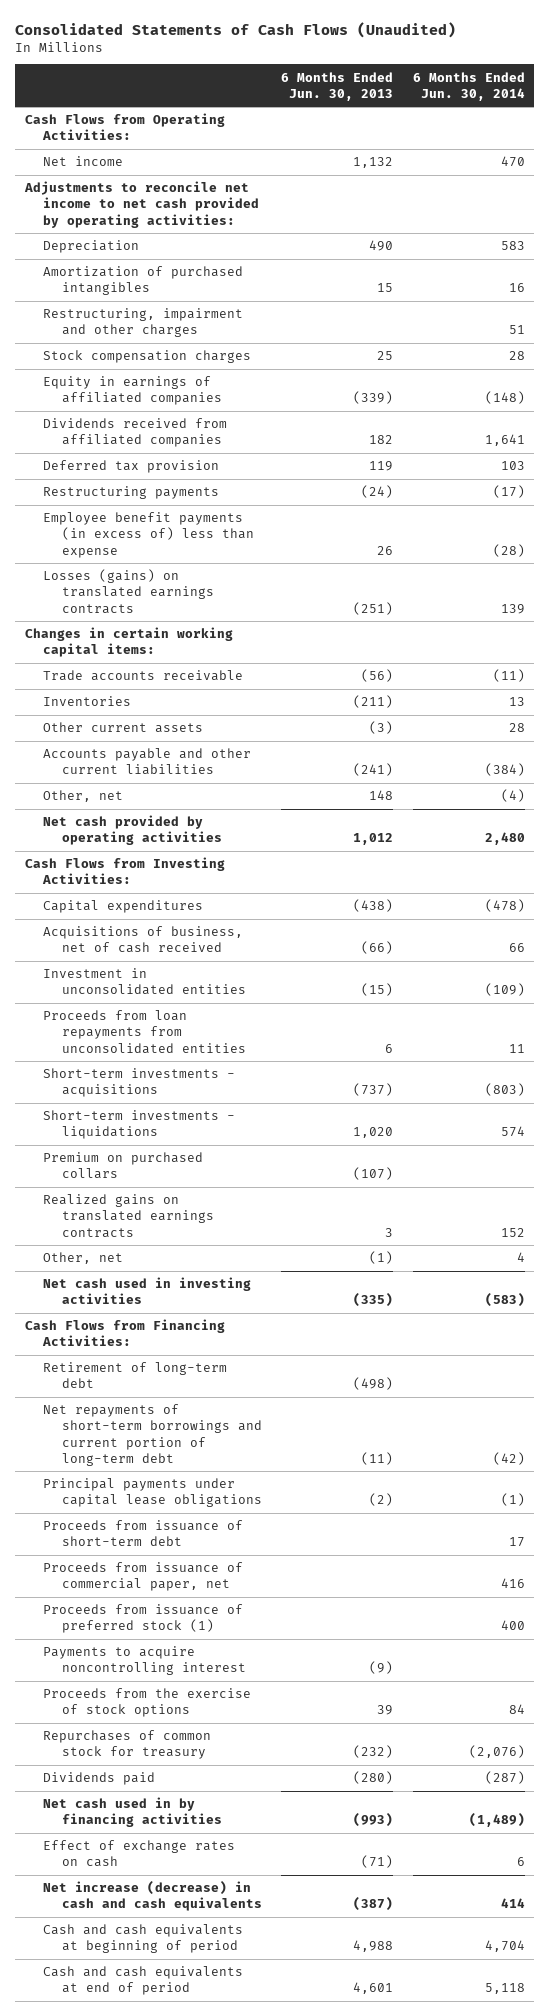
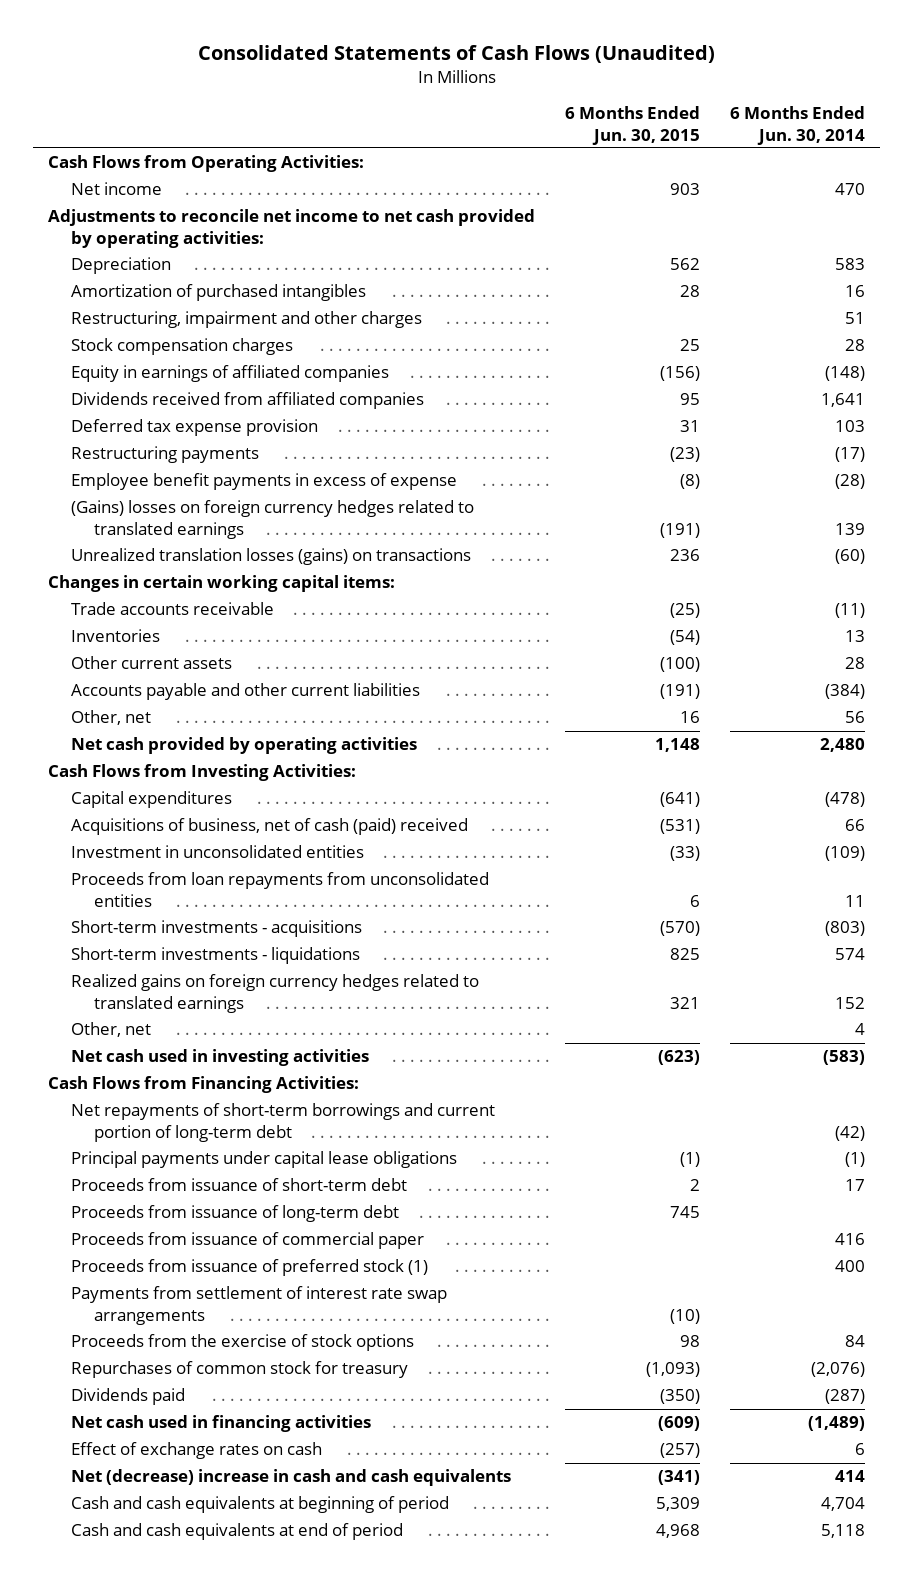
- | 6 Months Ended Jun. 30, 2013 | 6 Months Ended Jun. 30, 2014
+ | 6 Months Ended Jun. 30, 2015 | 6 Months Ended Jun. 30, 2014
- Deferred tax provision | 119 | 103
+ Deferred tax expense provision | 31 | 103
- Employee benefit payments (in excess of) less than expense | 26 | (28)
- Losses (gains) on translated earnings contracts | (251) | 139
+ Employee benefit payments in excess of expense | (8) | (28)
+ (Gains) losses on foreign currency hedges related to translated earnings | (191) | 139
+ Unrealized translation losses (gains) on transactions | 236 | (60)
- Other, net | 148 | (4)
+ Other, net | 16 | 56
- Acquisitions of business, net of cash received | (66) | 66
+ Acquisitions of business, net of cash (paid) received | (531) | 66
- Premium on purchased collars | (107) |
- Realized gains on translated earnings contracts | 3 | 152
+ Realized gains on foreign currency hedges related to translated earnings | 321 | 152
- Retirement of long-term debt | (498) |
- Proceeds from issuance of commercial paper, net | | 416
+ Proceeds from issuance of long-term debt | 745 |
+ Proceeds from issuance of commercial paper | | 416
- Payments to acquire noncontrolling interest | (9) |
+ Payments from settlement of interest rate swap arrangements | (10) |
- Net cash used in by financing activities | (993) | (1,489)
+ Net cash used in financing activities | (609) | (1,489)
- Net increase (decrease) in cash and cash equivalents | (387) | 414
+ Net (decrease) increase in cash and cash equivalents | (341) | 414

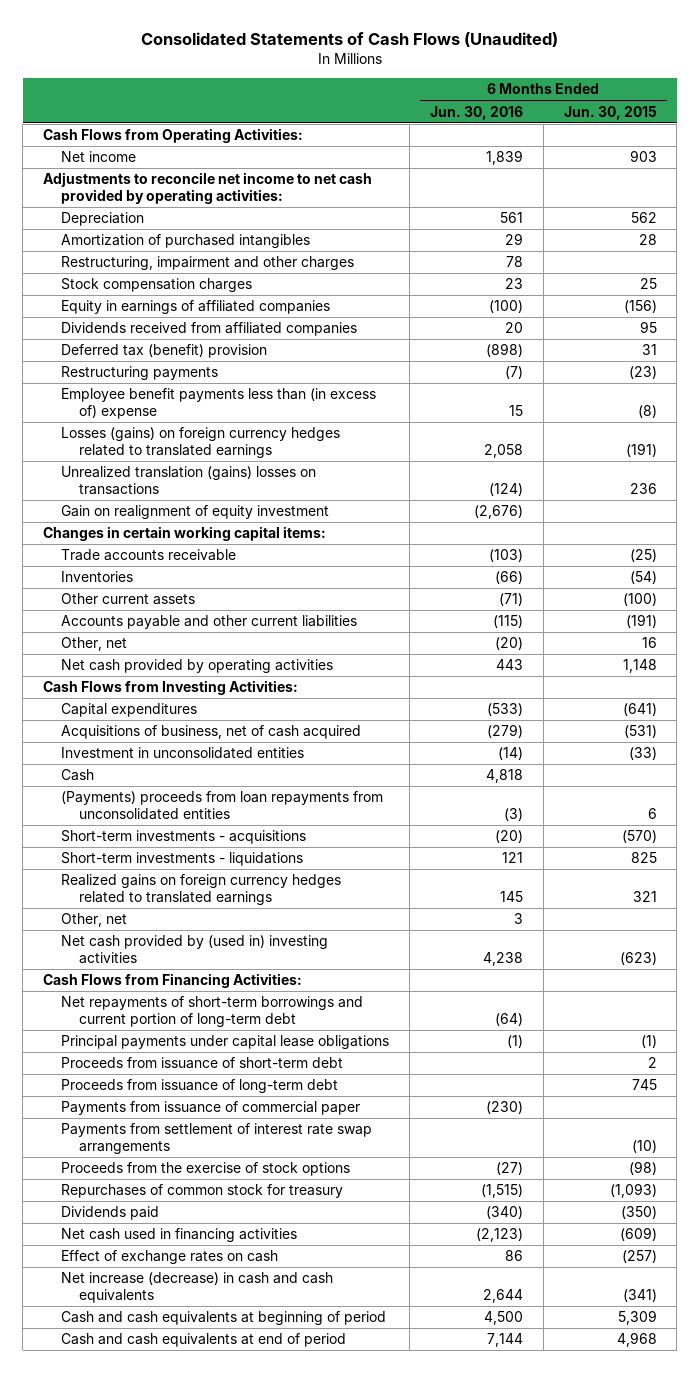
- | 6 Months Ended Jun. 30, 2015 | 6 Months Ended Jun. 30, 2014
+ | 6 Months Ended Jun. 30, 2016 | 6 Months Ended Jun. 30, 2015
- Deferred tax expense provision | 31 | 103
+ Deferred tax (benefit) provision | (898) | 31
- Employee benefit payments in excess of expense | (8) | (28)
- (Gains) losses on foreign currency hedges related to translated earnings | (191) | 139
- Unrealized translation losses (gains) on transactions | 236 | (60)
+ Employee benefit payments less than (in excess of) expense | 15 | (8)
+ Losses (gains) on foreign currency hedges related to translated earnings | 2,058 | (191)
+ Unrealized translation (gains) losses on transactions | (124) | 236
+ Gain on realignment of equity investment | (2,676) |
- Acquisitions of business, net of cash (paid) received | (531) | 66
+ Acquisitions of business, net of cash acquired | (279) | (531)
- Proceeds from loan repayments from unconsolidated entities | 6 | 11
+ Cash | 4,818 |
+ (Payments) proceeds from loan repayments from unconsolidated entities | (3) | 6
- Net cash used in investing activities | (623) | (583)
+ Net cash provided by (used in) investing activities | 4,238 | (623)
- Proceeds from issuance of commercial paper | | 416
- Proceeds from issuance of preferred stock (1) | | 400
+ Payments from issuance of commercial paper | (230) |
- Proceeds from the exercise of stock options | 98 | 84
+ Proceeds from the exercise of stock options | (27) | (98)
- Net (decrease) increase in cash and cash equivalents | (341) | 414
+ Net increase (decrease) in cash and cash equivalents | 2,644 | (341)

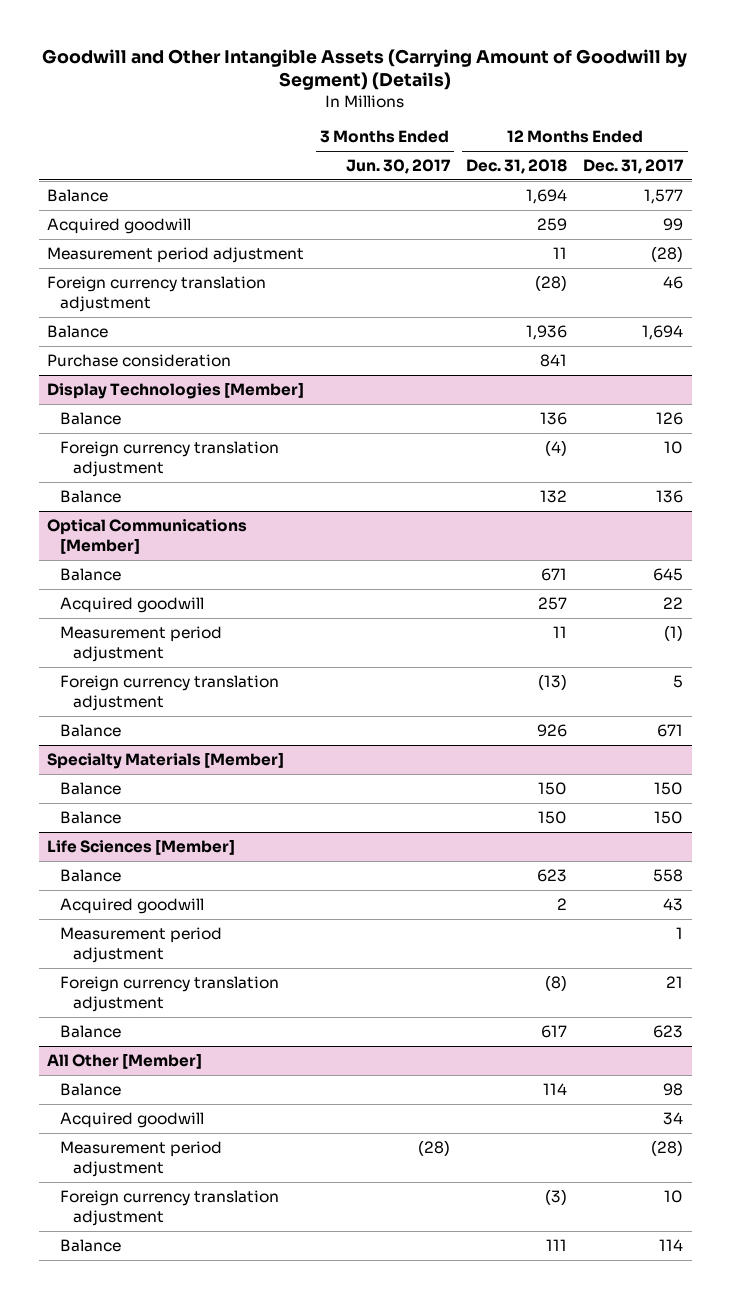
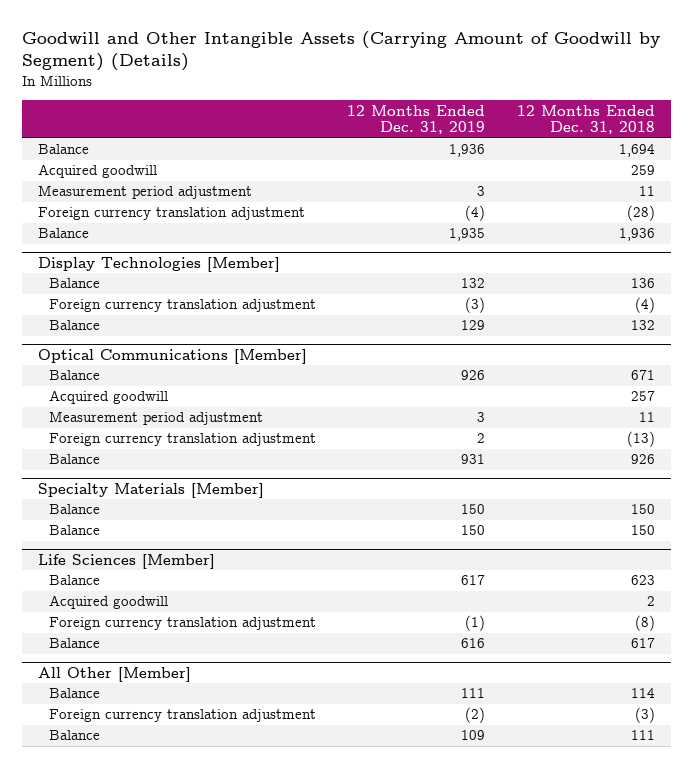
- | 3 Months Ended Jun. 30, 2017 | 12 Months Ended Dec. 31, 2018 | 12 Months Ended Dec. 31, 2017
+ | 12 Months Ended Dec. 31, 2019 | 12 Months Ended Dec. 31, 2018
- Purchase consideration | | 841 |
@ Life Sciences [Member]
- Measurement period adjustment | | | 1
@ All Other [Member]
- Acquired goodwill | | | 34
- Measurement period adjustment | (28) | | (28)

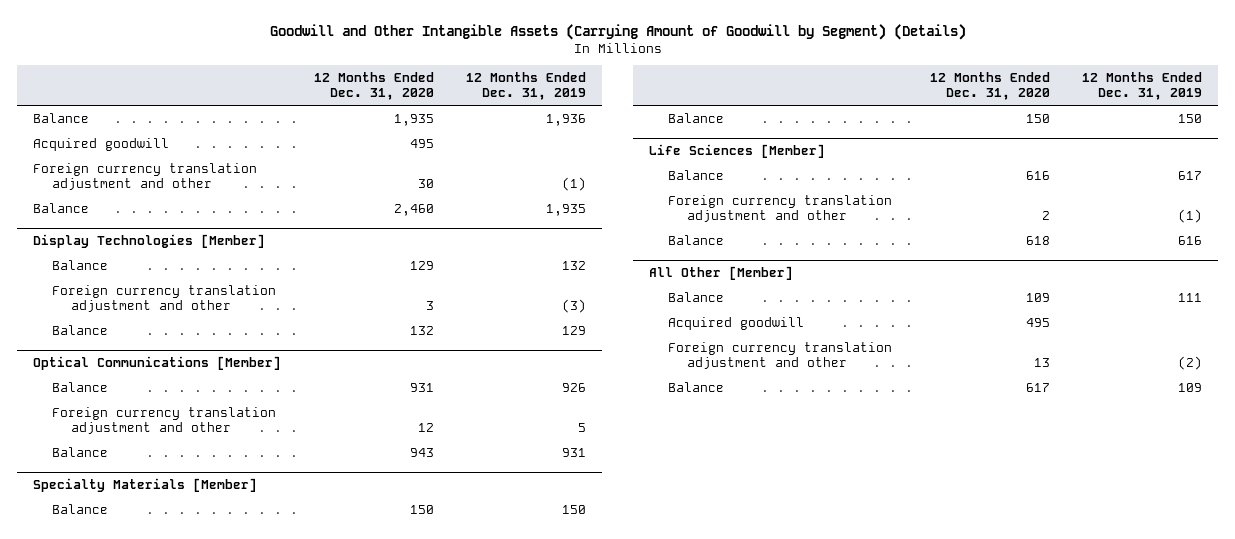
- | 12 Months Ended Dec. 31, 2019 | 12 Months Ended Dec. 31, 2018
+ | 12 Months Ended Dec. 31, 2020 | 12 Months Ended Dec. 31, 2019
- Measurement period adjustment | 3 | 11
- Foreign currency translation adjustment | (4) | (28)
+ Foreign currency translation adjustment and other | 30 | (1)
@ Display Technologies [Member]
- Foreign currency translation adjustment | (3) | (4)
+ Foreign currency translation adjustment and other | 3 | (3)
@ Optical Communications [Member]
- Acquired goodwill | | 257
- Measurement period adjustment | 3 | 11
- Foreign currency translation adjustment | 2 | (13)
+ Foreign currency translation adjustment and other | 12 | 5
@ Life Sciences [Member]
- Acquired goodwill | | 2
- Foreign currency translation adjustment | (1) | (8)
+ Foreign currency translation adjustment and other | 2 | (1)
@ All Other [Member]
- Foreign currency translation adjustment | (2) | (3)
+ Acquired goodwill | 495 |
+ Foreign currency translation adjustment and other | 13 | (2)

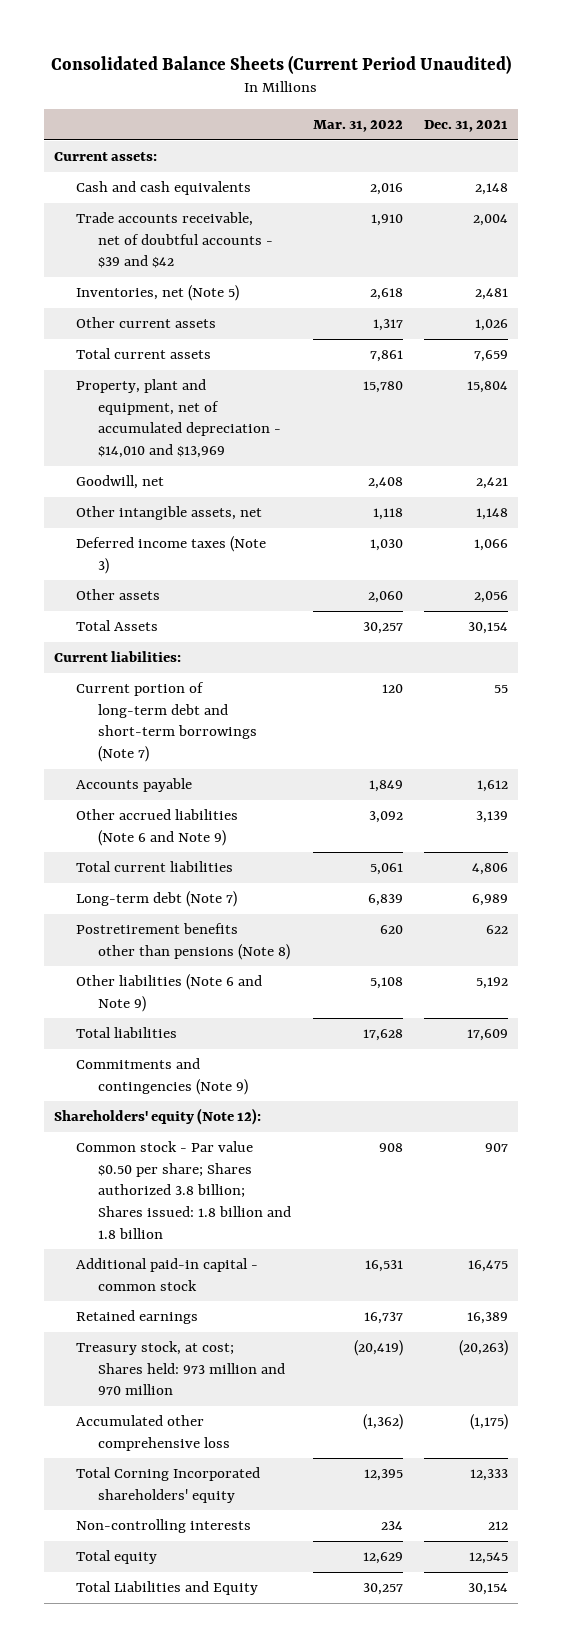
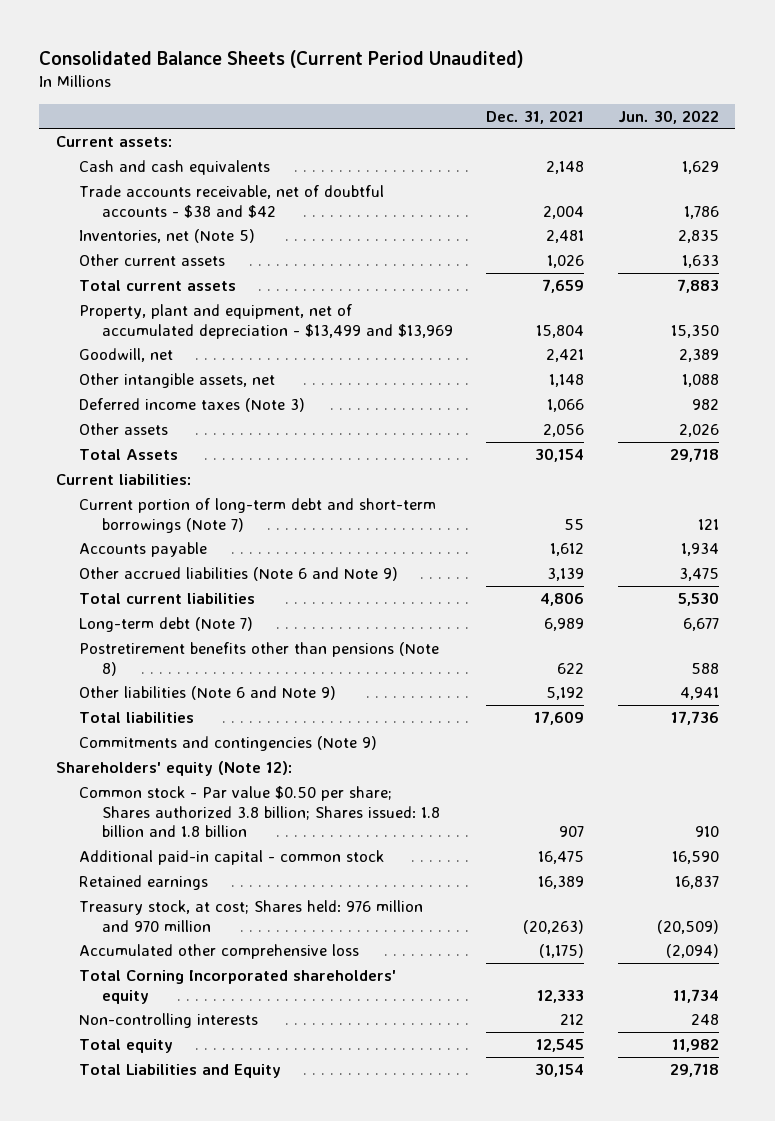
- | Mar. 31, 2022 | Dec. 31, 2021
+ | Dec. 31, 2021 | Jun. 30, 2022
- Trade accounts receivable, net of doubtful accounts - $39 and $42 | 1,910 | 2,004
+ Trade accounts receivable, net of doubtful accounts - $38 and $42 | 2,004 | 1,786
- Property, plant and equipment, net of accumulated depreciation - $14,010 and $13,969 | 15,780 | 15,804
+ Property, plant and equipment, net of accumulated depreciation - $13,499 and $13,969 | 15,804 | 15,350
- Treasury stock, at cost; Shares held: 973 million and 970 million | (20,419) | (20,263)
+ Treasury stock, at cost; Shares held: 976 million and 970 million | (20,263) | (20,509)

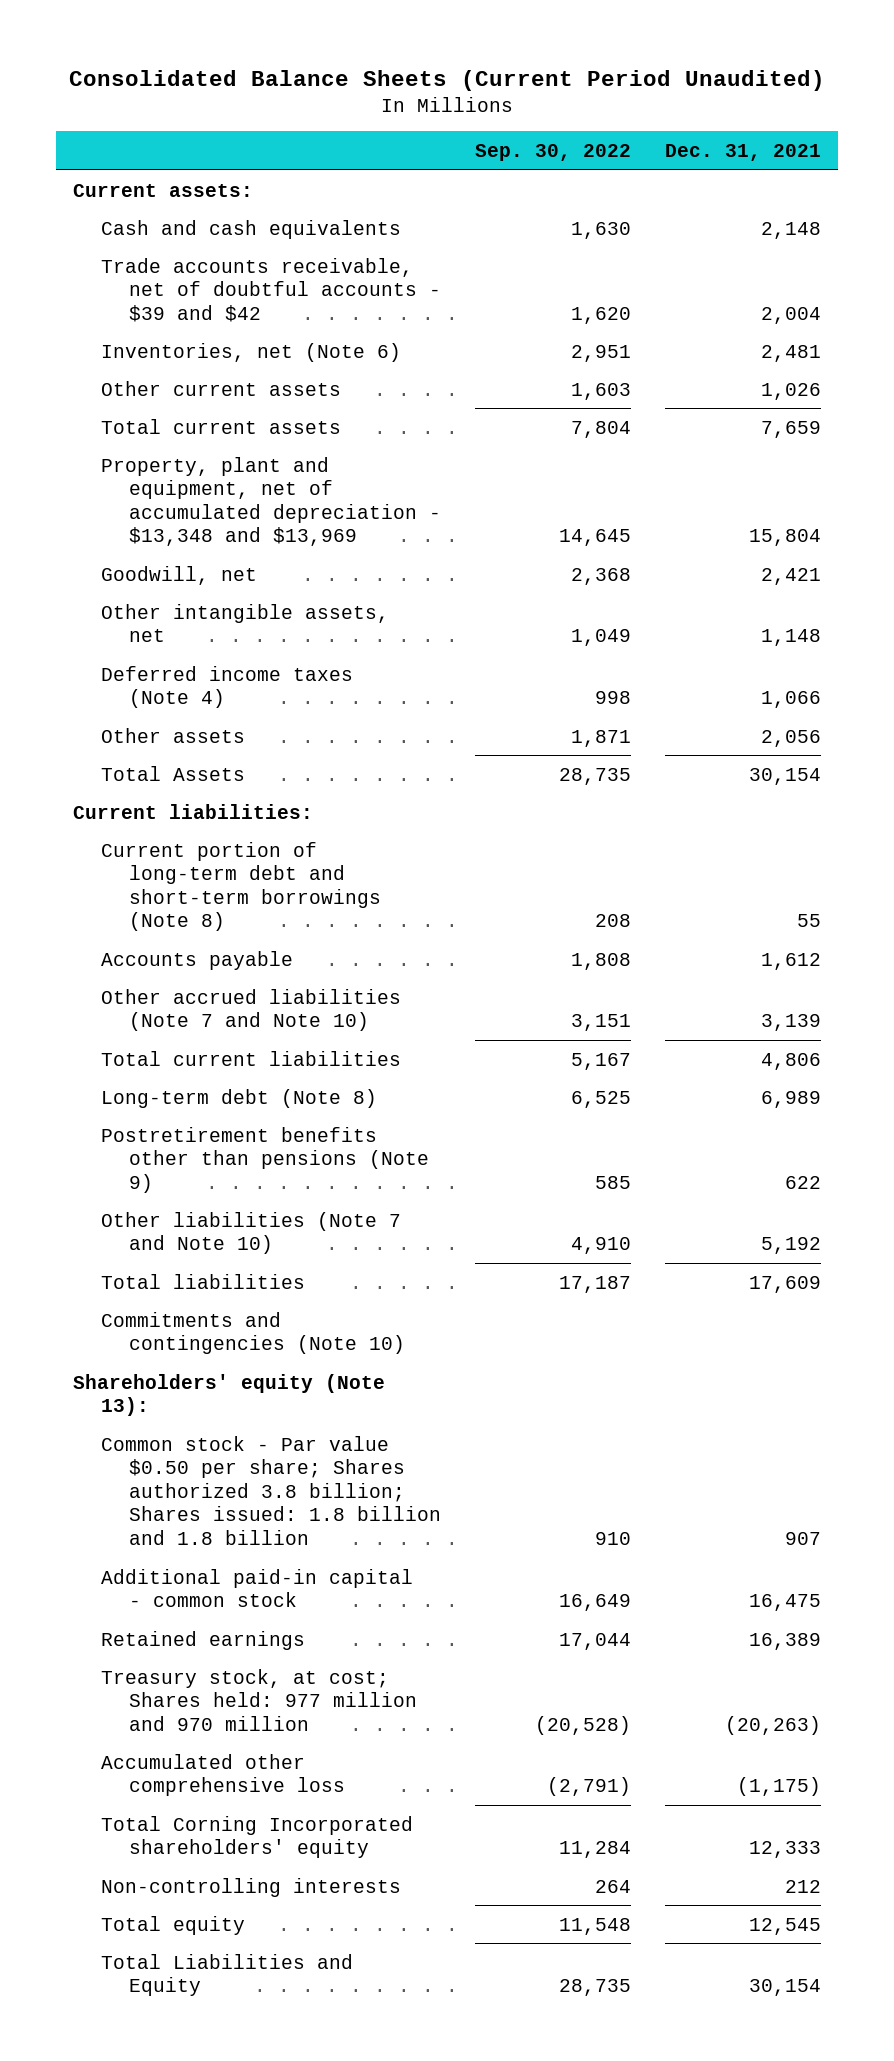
- | Dec. 31, 2021 | Jun. 30, 2022
+ | Sep. 30, 2022 | Dec. 31, 2021
- Trade accounts receivable, net of doubtful accounts - $38 and $42 | 2,004 | 1,786
- Inventories, net (Note 5) | 2,481 | 2,835
+ Trade accounts receivable, net of doubtful accounts - $39 and $42 | 1,620 | 2,004
+ Inventories, net (Note 6) | 2,951 | 2,481
- Property, plant and equipment, net of accumulated depreciation - $13,499 and $13,969 | 15,804 | 15,350
+ Property, plant and equipment, net of accumulated depreciation - $13,348 and $13,969 | 14,645 | 15,804
- Deferred income taxes (Note 3) | 1,066 | 982
+ Deferred income taxes (Note 4) | 998 | 1,066
- Current portion of long-term debt and short-term borrowings (Note 7) | 55 | 121
+ Current portion of long-term debt and short-term borrowings (Note 8) | 208 | 55
- Other accrued liabilities (Note 6 and Note 9) | 3,139 | 3,475
+ Other accrued liabilities (Note 7 and Note 10) | 3,151 | 3,139
- Long-term debt (Note 7) | 6,989 | 6,677
- Postretirement benefits other than pensions (Note 8) | 622 | 588
- Other liabilities (Note 6 and Note 9) | 5,192 | 4,941
+ Long-term debt (Note 8) | 6,525 | 6,989
+ Postretirement benefits other than pensions (Note 9) | 585 | 622
+ Other liabilities (Note 7 and Note 10) | 4,910 | 5,192
- Commitments and contingencies (Note 9)
- Shareholders' equity (Note 12):
+ Commitments and contingencies (Note 10)
+ Shareholders' equity (Note 13):
- Treasury stock, at cost; Shares held: 976 million and 970 million | (20,263) | (20,509)
+ Treasury stock, at cost; Shares held: 977 million and 970 million | (20,528) | (20,263)

